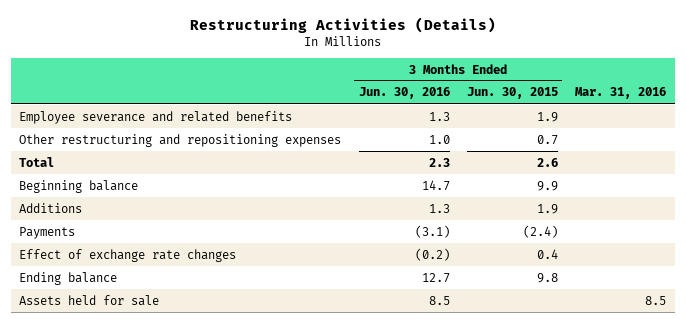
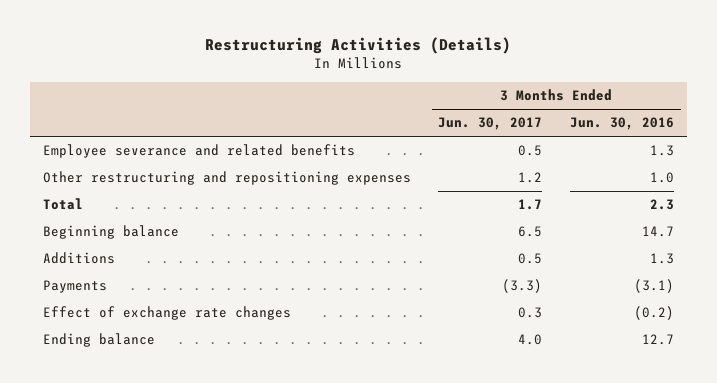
- | 3 Months Ended Jun. 30, 2016 | 3 Months Ended Jun. 30, 2015 | Mar. 31, 2016
+ | 3 Months Ended Jun. 30, 2017 | 3 Months Ended Jun. 30, 2016
- Assets held for sale | 8.5 | | 8.5

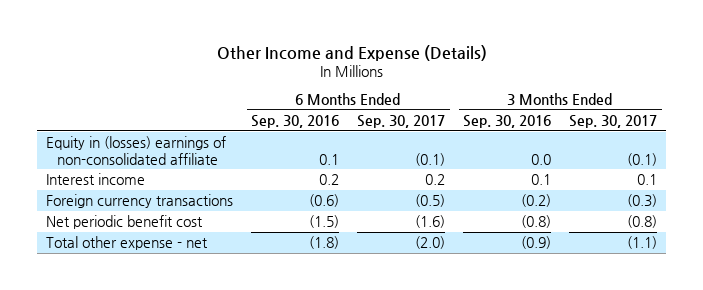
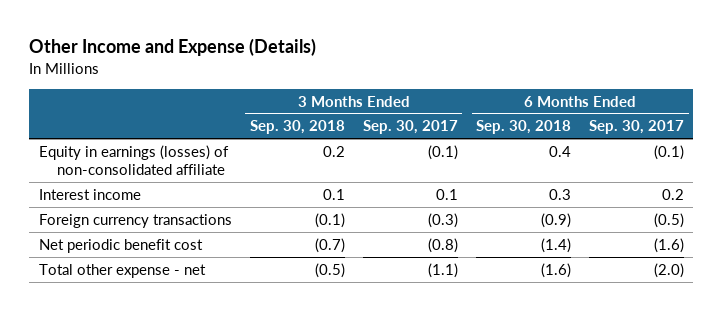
- | 6 Months Ended Sep. 30, 2016 | 6 Months Ended Sep. 30, 2017 | 3 Months Ended Sep. 30, 2016 | 3 Months Ended Sep. 30, 2017
+ | 3 Months Ended Sep. 30, 2018 | 3 Months Ended Sep. 30, 2017 | 6 Months Ended Sep. 30, 2018 | 6 Months Ended Sep. 30, 2017
- Equity in (losses) earnings of non-consolidated affiliate | 0.1 | (0.1) | 0.0 | (0.1)
+ Equity in earnings (losses) of non-consolidated affiliate | 0.2 | (0.1) | 0.4 | (0.1)

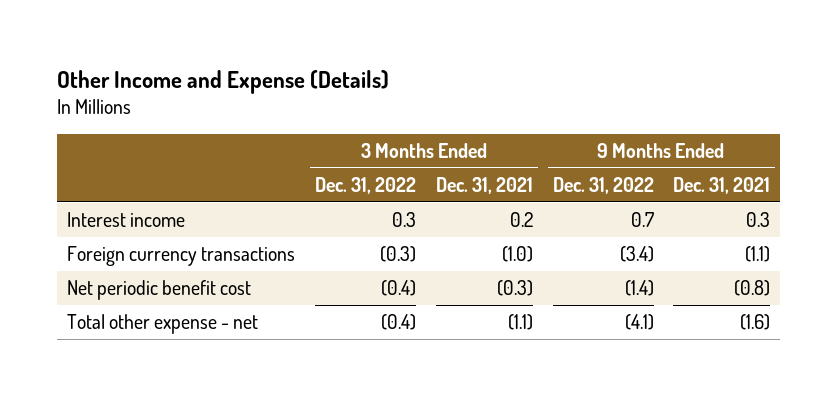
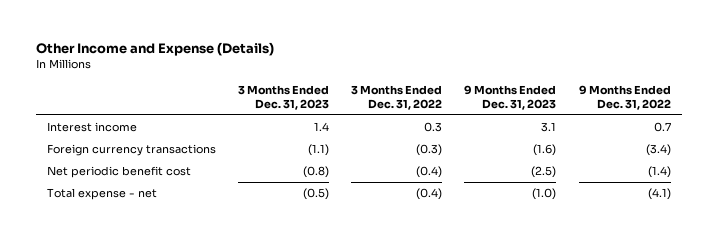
- | 3 Months Ended Dec. 31, 2022 | 3 Months Ended Dec. 31, 2021 | 9 Months Ended Dec. 31, 2022 | 9 Months Ended Dec. 31, 2021
+ | 3 Months Ended Dec. 31, 2023 | 3 Months Ended Dec. 31, 2022 | 9 Months Ended Dec. 31, 2023 | 9 Months Ended Dec. 31, 2022
- Total other expense - net | (0.4) | (1.1) | (4.1) | (1.6)
+ Total expense - net | (0.5) | (0.4) | (1.0) | (4.1)

